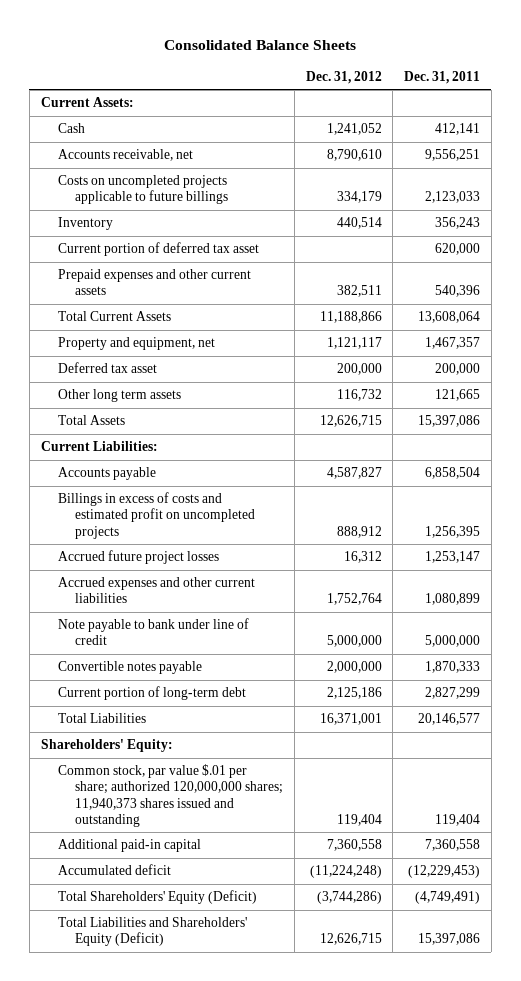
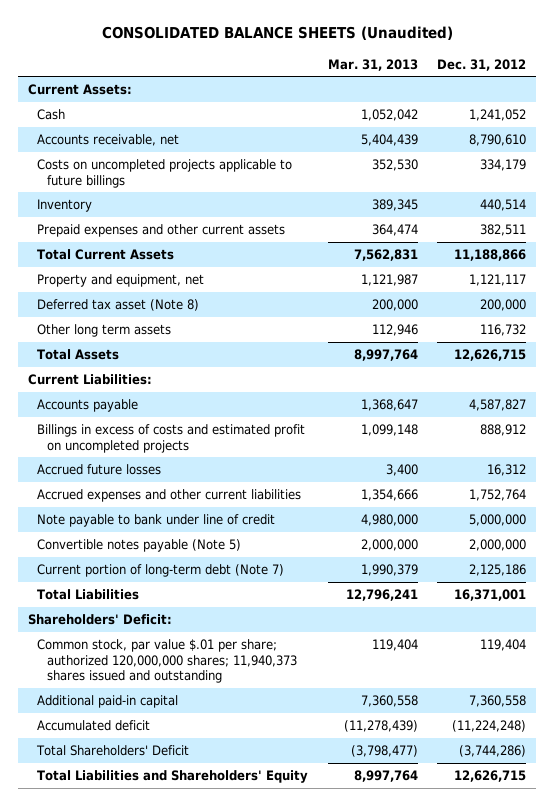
- Consolidated Balance Sheets
+ CONSOLIDATED BALANCE SHEETS (Unaudited)
- | Dec. 31, 2012 | Dec. 31, 2011
+ | Mar. 31, 2013 | Dec. 31, 2012
- Current portion of deferred tax asset | | 620,000
- Deferred tax asset | 200,000 | 200,000
+ Deferred tax asset (Note 8) | 200,000 | 200,000
- Accrued future project losses | 16,312 | 1,253,147
+ Accrued future losses | 3,400 | 16,312
- Convertible notes payable | 2,000,000 | 1,870,333
- Current portion of long-term debt | 2,125,186 | 2,827,299
+ Convertible notes payable (Note 5) | 2,000,000 | 2,000,000
+ Current portion of long-term debt (Note 7) | 1,990,379 | 2,125,186
- Shareholders' Equity:
+ Shareholders' Deficit:
- Total Shareholders' Equity (Deficit) | (3,744,286) | (4,749,491)
- Total Liabilities and Shareholders' Equity (Deficit) | 12,626,715 | 15,397,086
+ Total Shareholders' Deficit | (3,798,477) | (3,744,286)
+ Total Liabilities and Shareholders' Equity | 8,997,764 | 12,626,715

